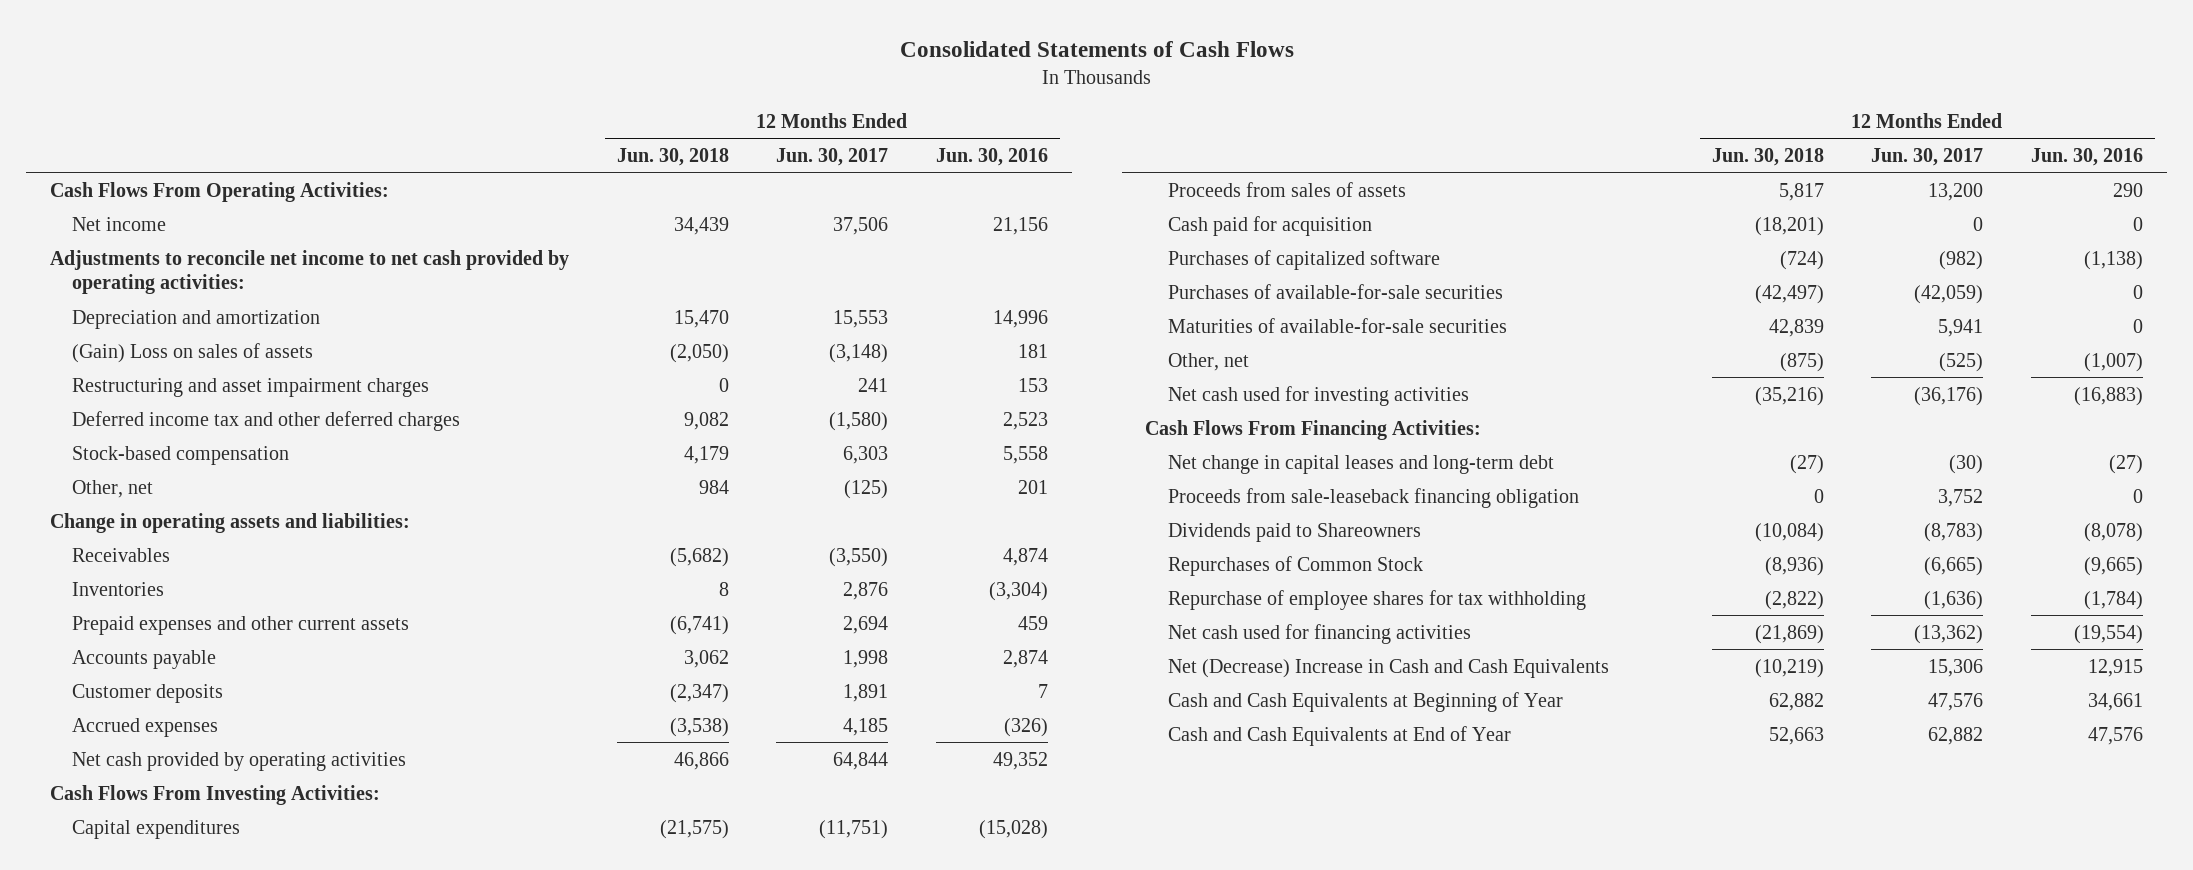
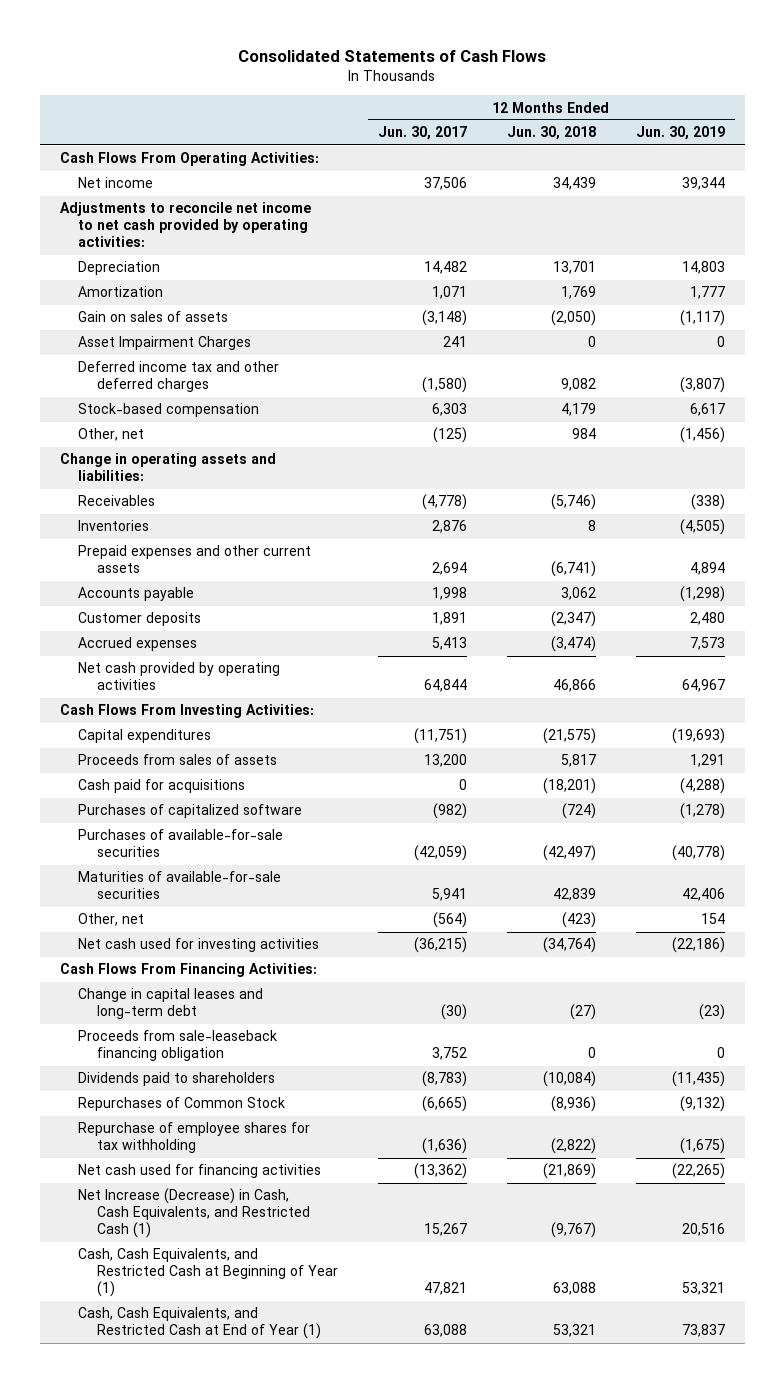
- | 12 Months Ended Jun. 30, 2018 | 12 Months Ended Jun. 30, 2017 | 12 Months Ended Jun. 30, 2016
+ | 12 Months Ended Jun. 30, 2017 | 12 Months Ended Jun. 30, 2018 | 12 Months Ended Jun. 30, 2019
- Depreciation and amortization | 15,470 | 15,553 | 14,996
- (Gain) Loss on sales of assets | (2,050) | (3,148) | 181
- Restructuring and asset impairment charges | 0 | 241 | 153
+ Depreciation | 14,482 | 13,701 | 14,803
+ Amortization | 1,071 | 1,769 | 1,777
+ Gain on sales of assets | (3,148) | (2,050) | (1,117)
+ Asset Impairment Charges | 241 | 0 | 0
- Receivables | (5,682) | (3,550) | 4,874
+ Receivables | (4,778) | (5,746) | (338)
- Accrued expenses | (3,538) | 4,185 | (326)
+ Accrued expenses | 5,413 | (3,474) | 7,573
- Cash paid for acquisition | (18,201) | 0 | 0
+ Cash paid for acquisitions | 0 | (18,201) | (4,288)
- Other, net | (875) | (525) | (1,007)
- Net cash used for investing activities | (35,216) | (36,176) | (16,883)
+ Other, net | (564) | (423) | 154
+ Net cash used for investing activities | (36,215) | (34,764) | (22,186)
- Net change in capital leases and long-term debt | (27) | (30) | (27)
+ Change in capital leases and long-term debt | (30) | (27) | (23)
- Dividends paid to Shareowners | (10,084) | (8,783) | (8,078)
+ Dividends paid to shareholders | (8,783) | (10,084) | (11,435)
- Net (Decrease) Increase in Cash and Cash Equivalents | (10,219) | 15,306 | 12,915
- Cash and Cash Equivalents at Beginning of Year | 62,882 | 47,576 | 34,661
- Cash and Cash Equivalents at End of Year | 52,663 | 62,882 | 47,576
+ Net Increase (Decrease) in Cash, Cash Equivalents, and Restricted Cash (1) | 15,267 | (9,767) | 20,516
+ Cash, Cash Equivalents, and Restricted Cash at Beginning of Year (1) | 47,821 | 63,088 | 53,321
+ Cash, Cash Equivalents, and Restricted Cash at End of Year (1) | 63,088 | 53,321 | 73,837

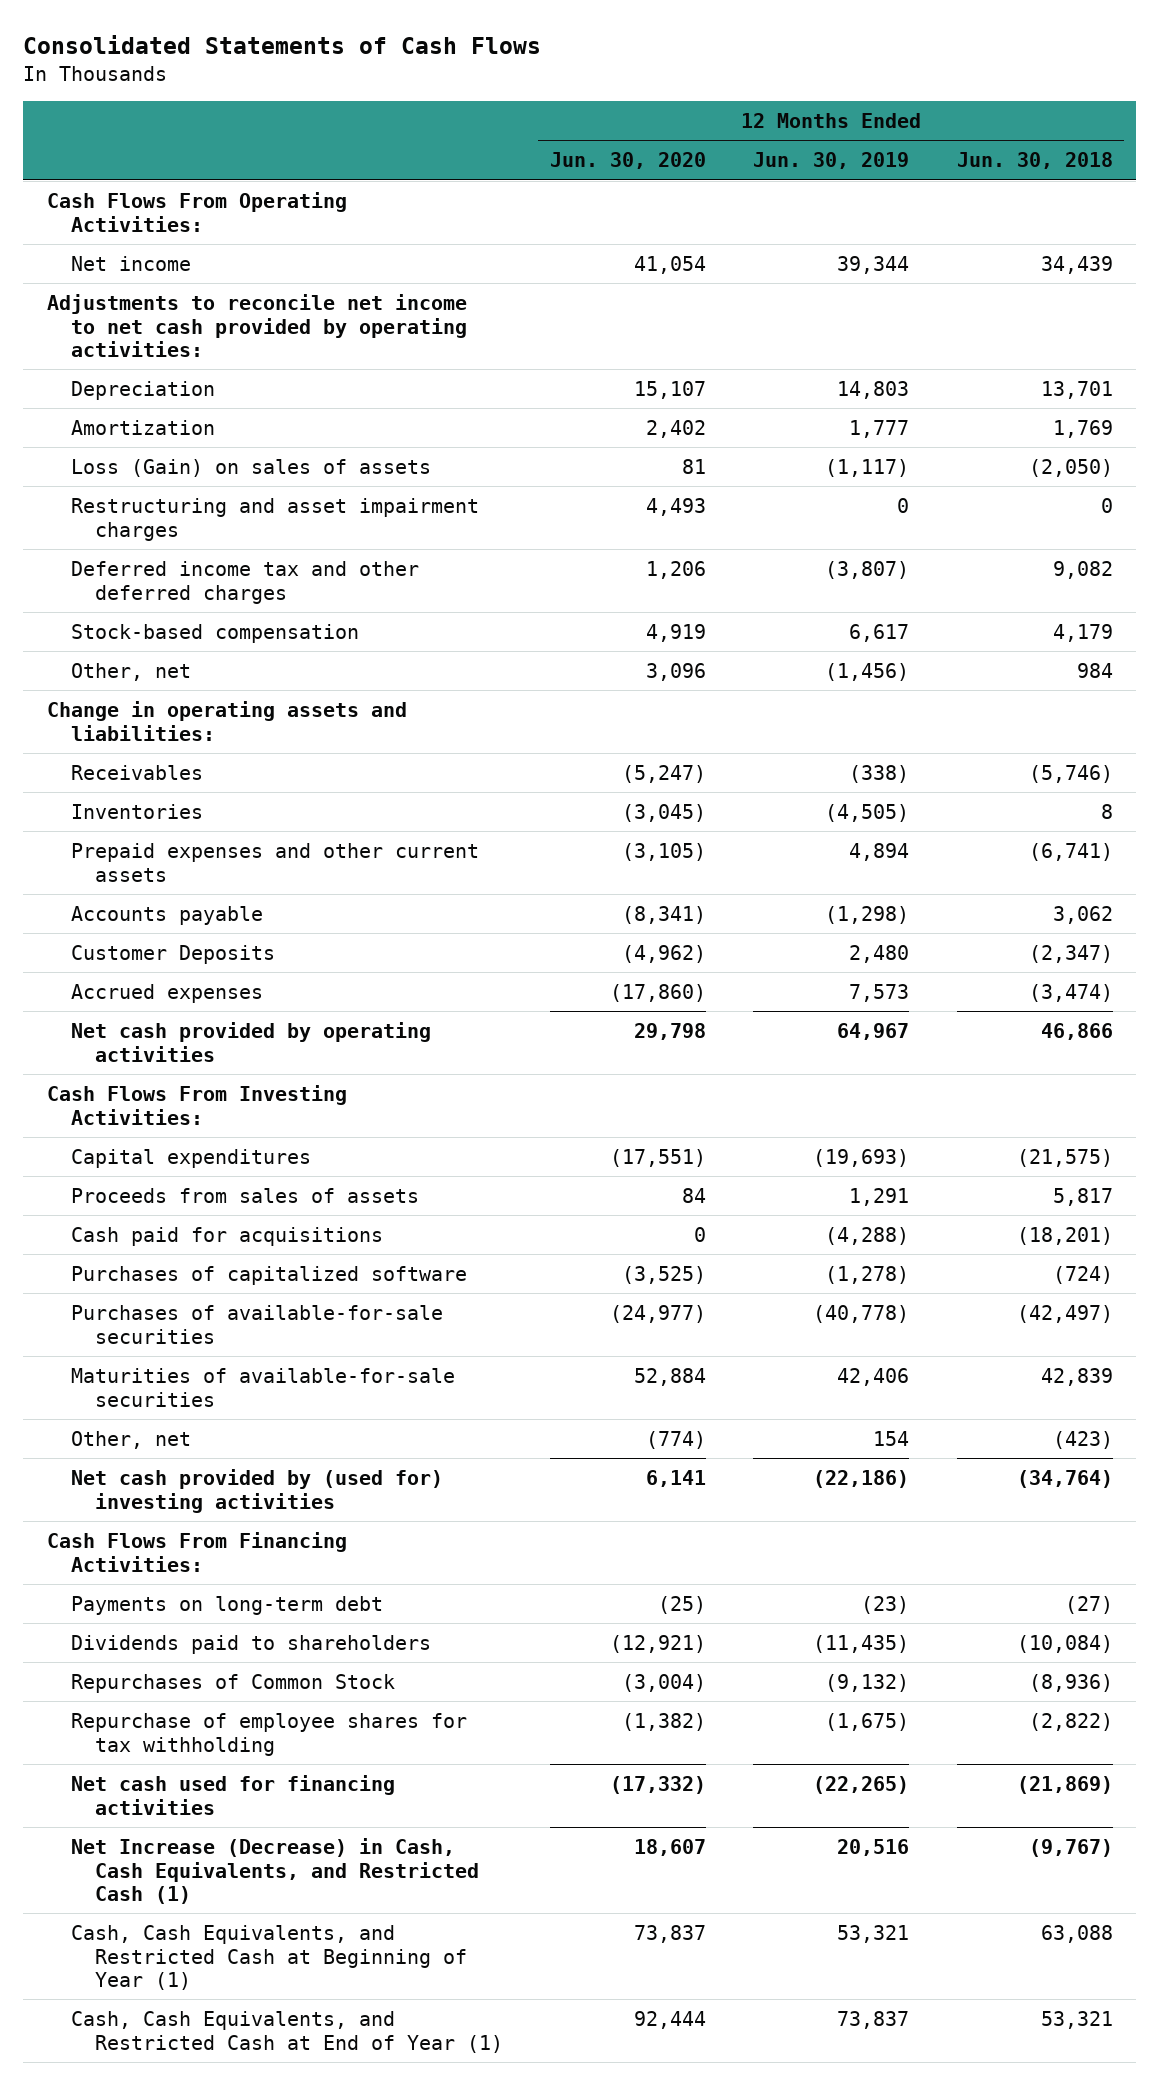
- | 12 Months Ended Jun. 30, 2017 | 12 Months Ended Jun. 30, 2018 | 12 Months Ended Jun. 30, 2019
+ | 12 Months Ended Jun. 30, 2020 | 12 Months Ended Jun. 30, 2019 | 12 Months Ended Jun. 30, 2018
- Gain on sales of assets | (3,148) | (2,050) | (1,117)
- Asset Impairment Charges | 241 | 0 | 0
+ Loss (Gain) on sales of assets | 81 | (1,117) | (2,050)
+ Restructuring and asset impairment charges | 4,493 | 0 | 0
- Customer deposits | 1,891 | (2,347) | 2,480
+ Customer Deposits | (4,962) | 2,480 | (2,347)
- Net cash used for investing activities | (36,215) | (34,764) | (22,186)
+ Net cash provided by (used for) investing activities | 6,141 | (22,186) | (34,764)
- Change in capital leases and long-term debt | (30) | (27) | (23)
- Proceeds from sale-leaseback financing obligation | 3,752 | 0 | 0
+ Payments on long-term debt | (25) | (23) | (27)

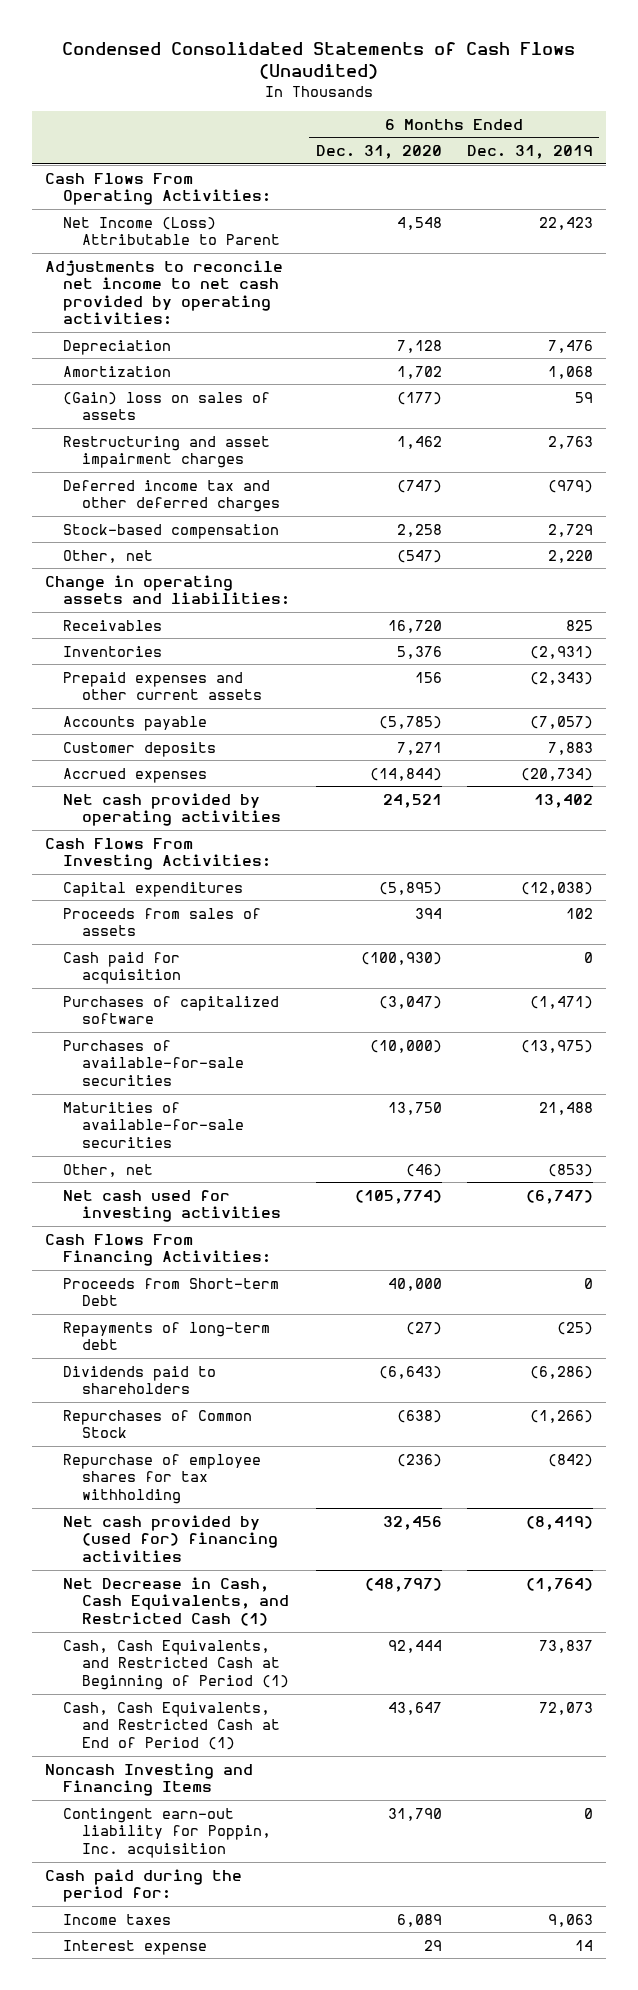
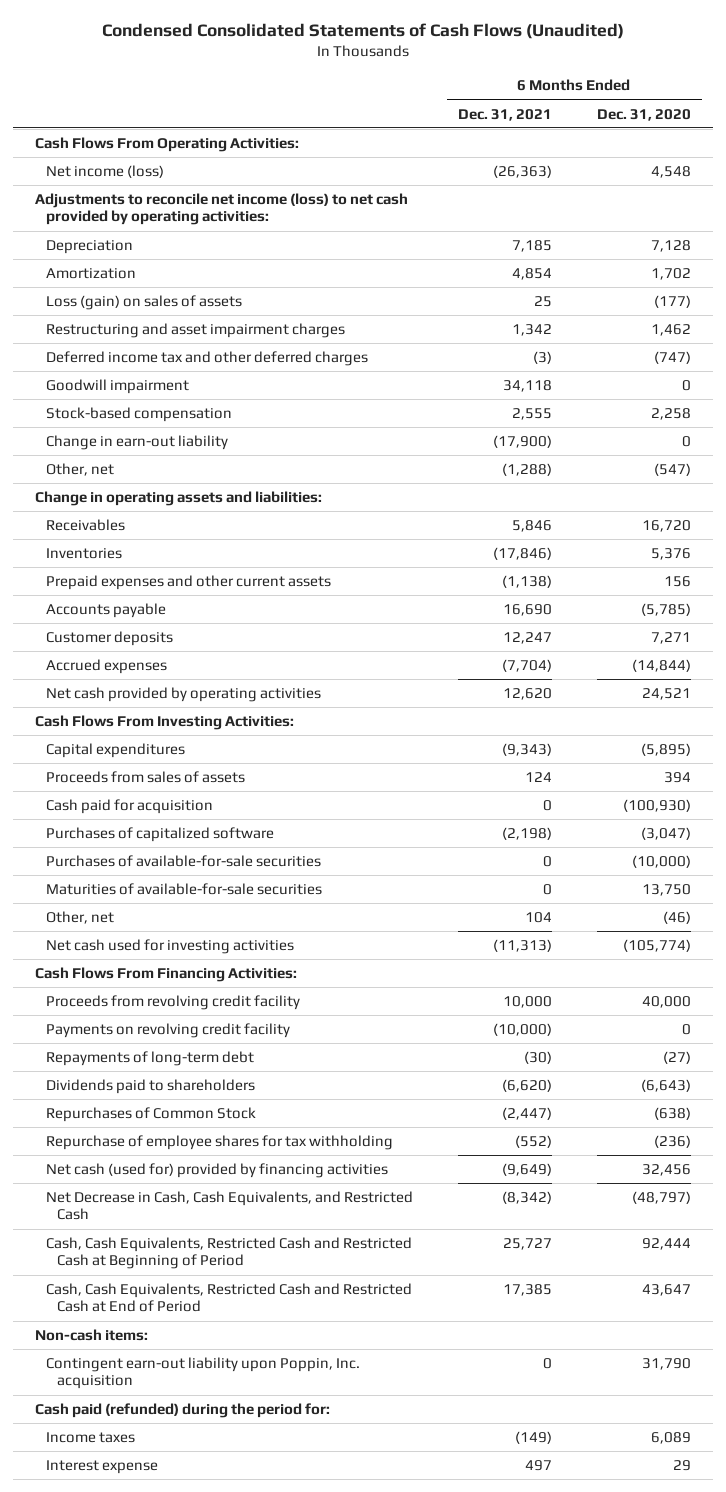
- | 6 Months Ended Dec. 31, 2020 | 6 Months Ended Dec. 31, 2019
+ | 6 Months Ended Dec. 31, 2021 | 6 Months Ended Dec. 31, 2020
- Net Income (Loss) Attributable to Parent | 4,548 | 22,423
- Adjustments to reconcile net income to net cash provided by operating activities:
+ Net income (loss) | (26,363) | 4,548
+ Adjustments to reconcile net income (loss) to net cash provided by operating activities:
- (Gain) loss on sales of assets | (177) | 59
+ Loss (gain) on sales of assets | 25 | (177)
+ Goodwill impairment | 34,118 | 0
+ Change in earn-out liability | (17,900) | 0
- Proceeds from Short-term Debt | 40,000 | 0
+ Proceeds from revolving credit facility | 10,000 | 40,000
+ Payments on revolving credit facility | (10,000) | 0
- Net cash provided by (used for) financing activities | 32,456 | (8,419)
- Net Decrease in Cash, Cash Equivalents, and Restricted Cash (1) | (48,797) | (1,764)
- Cash, Cash Equivalents, and Restricted Cash at Beginning of Period (1) | 92,444 | 73,837
- Cash, Cash Equivalents, and Restricted Cash at End of Period (1) | 43,647 | 72,073
- Noncash Investing and Financing Items
- Contingent earn-out liability for Poppin, Inc. acquisition | 31,790 | 0
- Cash paid during the period for:
+ Net cash (used for) provided by financing activities | (9,649) | 32,456
+ Net Decrease in Cash, Cash Equivalents, and Restricted Cash | (8,342) | (48,797)
+ Cash, Cash Equivalents, Restricted Cash and Restricted Cash at Beginning of Period | 25,727 | 92,444
+ Cash, Cash Equivalents, Restricted Cash and Restricted Cash at End of Period | 17,385 | 43,647
+ Non-cash items:
+ Contingent earn-out liability upon Poppin, Inc. acquisition | 0 | 31,790
+ Cash paid (refunded) during the period for:

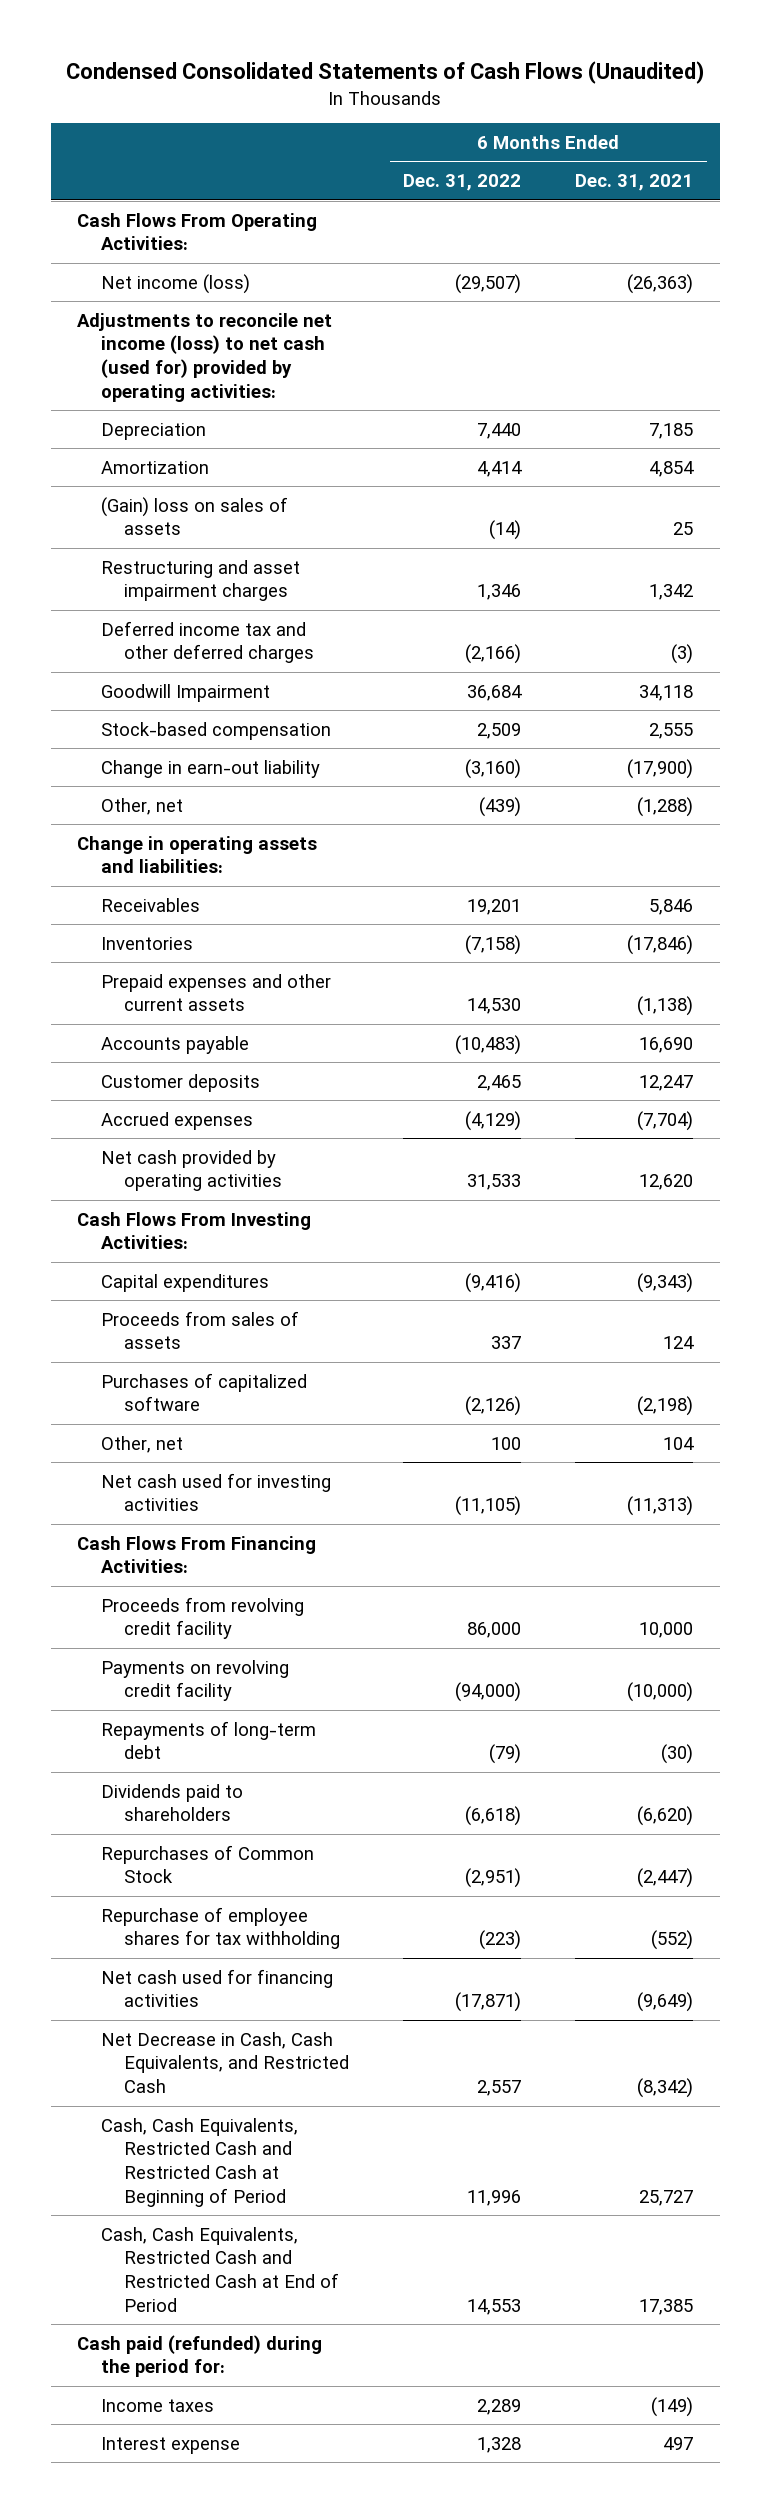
- | 6 Months Ended Dec. 31, 2021 | 6 Months Ended Dec. 31, 2020
+ | 6 Months Ended Dec. 31, 2022 | 6 Months Ended Dec. 31, 2021
- Adjustments to reconcile net income (loss) to net cash provided by operating activities:
+ Adjustments to reconcile net income (loss) to net cash (used for) provided by operating activities:
- Loss (gain) on sales of assets | 25 | (177)
+ (Gain) loss on sales of assets | (14) | 25
- Goodwill impairment | 34,118 | 0
+ Goodwill Impairment | 36,684 | 34,118
- Cash paid for acquisition | 0 | (100,930)
- Purchases of available-for-sale securities | 0 | (10,000)
- Maturities of available-for-sale securities | 0 | 13,750
- Net cash (used for) provided by financing activities | (9,649) | 32,456
+ Net cash used for financing activities | (17,871) | (9,649)
- Non-cash items:
- Contingent earn-out liability upon Poppin, Inc. acquisition | 0 | 31,790

